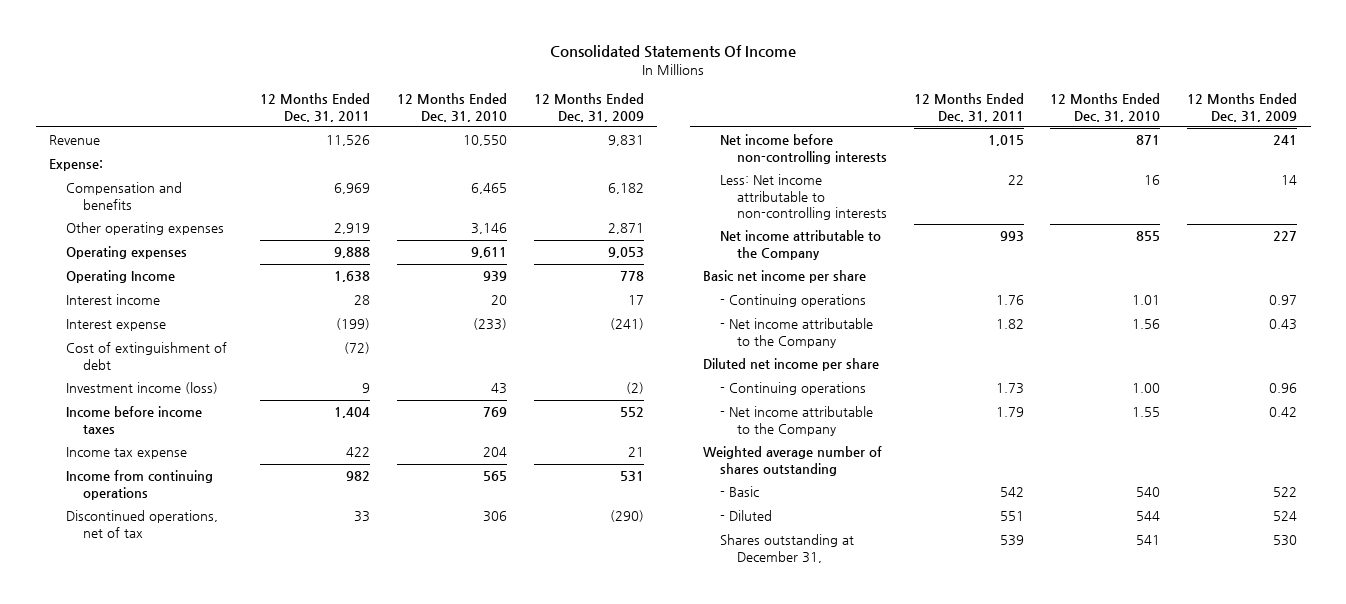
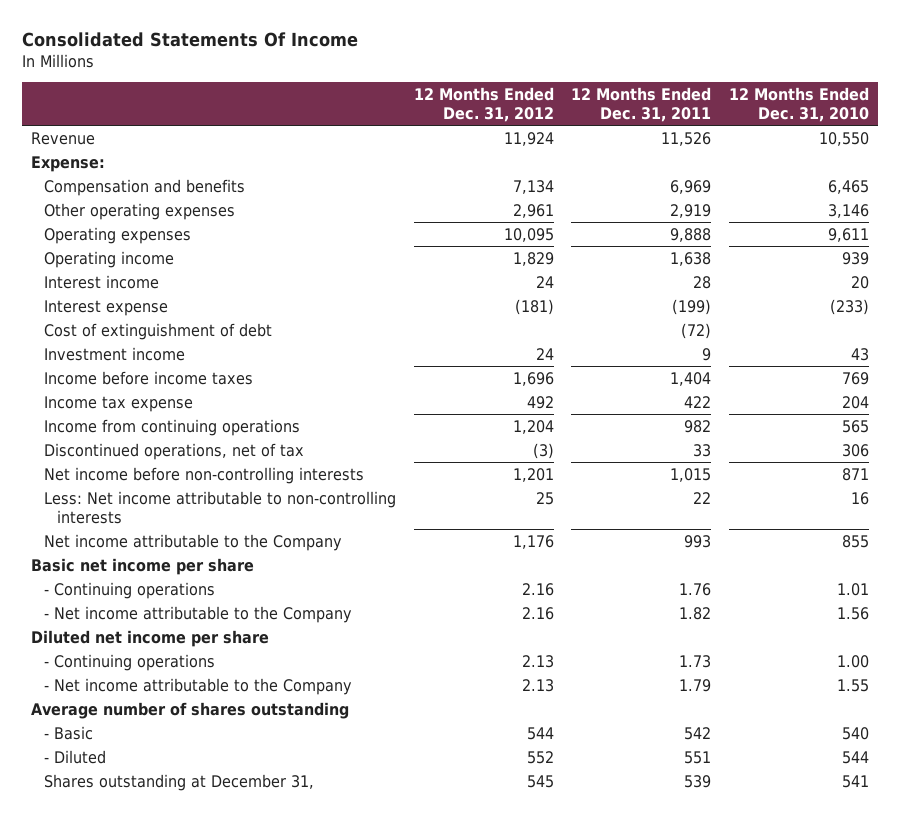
- | 12 Months Ended Dec. 31, 2011 | 12 Months Ended Dec. 31, 2010 | 12 Months Ended Dec. 31, 2009
+ | 12 Months Ended Dec. 31, 2012 | 12 Months Ended Dec. 31, 2011 | 12 Months Ended Dec. 31, 2010
- Operating Income | 1,638 | 939 | 778
+ Operating income | 1,829 | 1,638 | 939
- Investment income (loss) | 9 | 43 | (2)
+ Investment income | 24 | 9 | 43
- Weighted average number of shares outstanding
+ Average number of shares outstanding

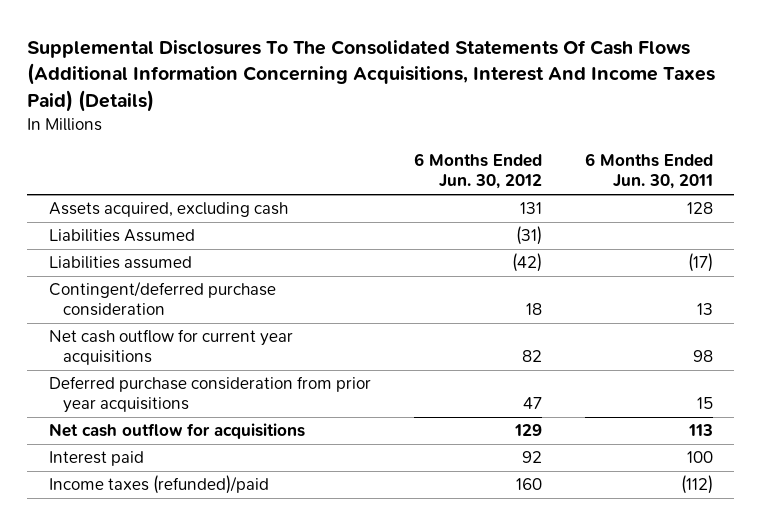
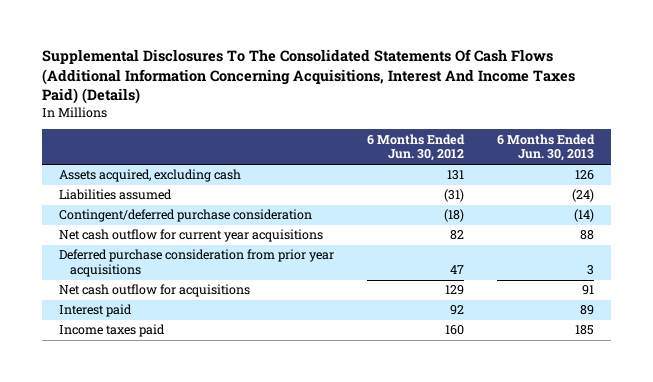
- | 6 Months Ended Jun. 30, 2012 | 6 Months Ended Jun. 30, 2011
+ | 6 Months Ended Jun. 30, 2012 | 6 Months Ended Jun. 30, 2013
- Liabilities Assumed | (31) |
- Liabilities assumed | (42) | (17)
- Contingent/deferred purchase consideration | 18 | 13
+ Liabilities assumed | (31) | (24)
+ Contingent/deferred purchase consideration | (18) | (14)
- Income taxes (refunded)/paid | 160 | (112)
+ Income taxes paid | 160 | 185

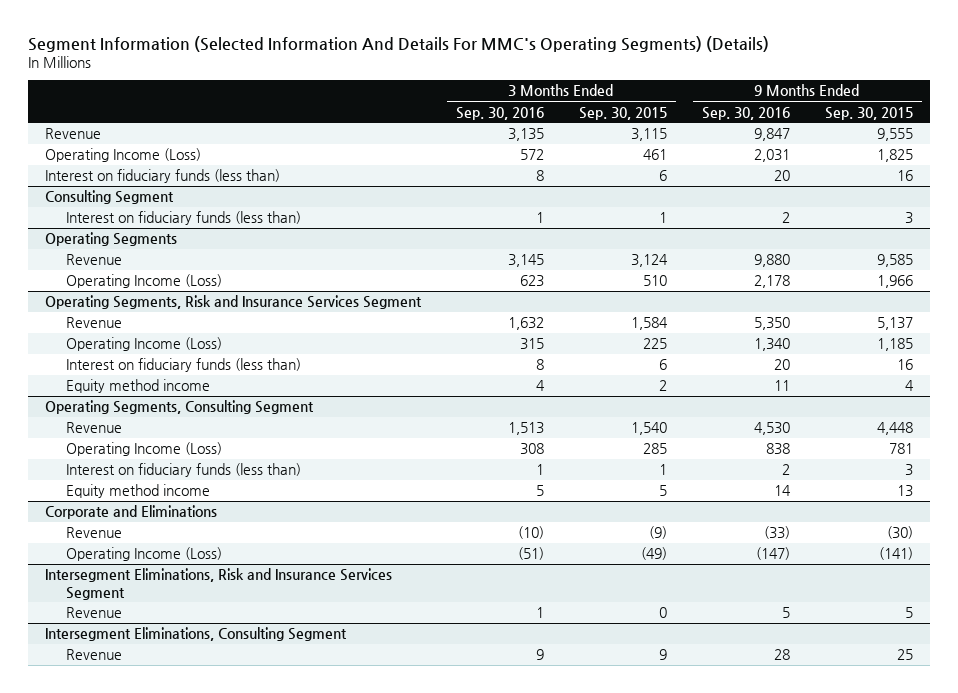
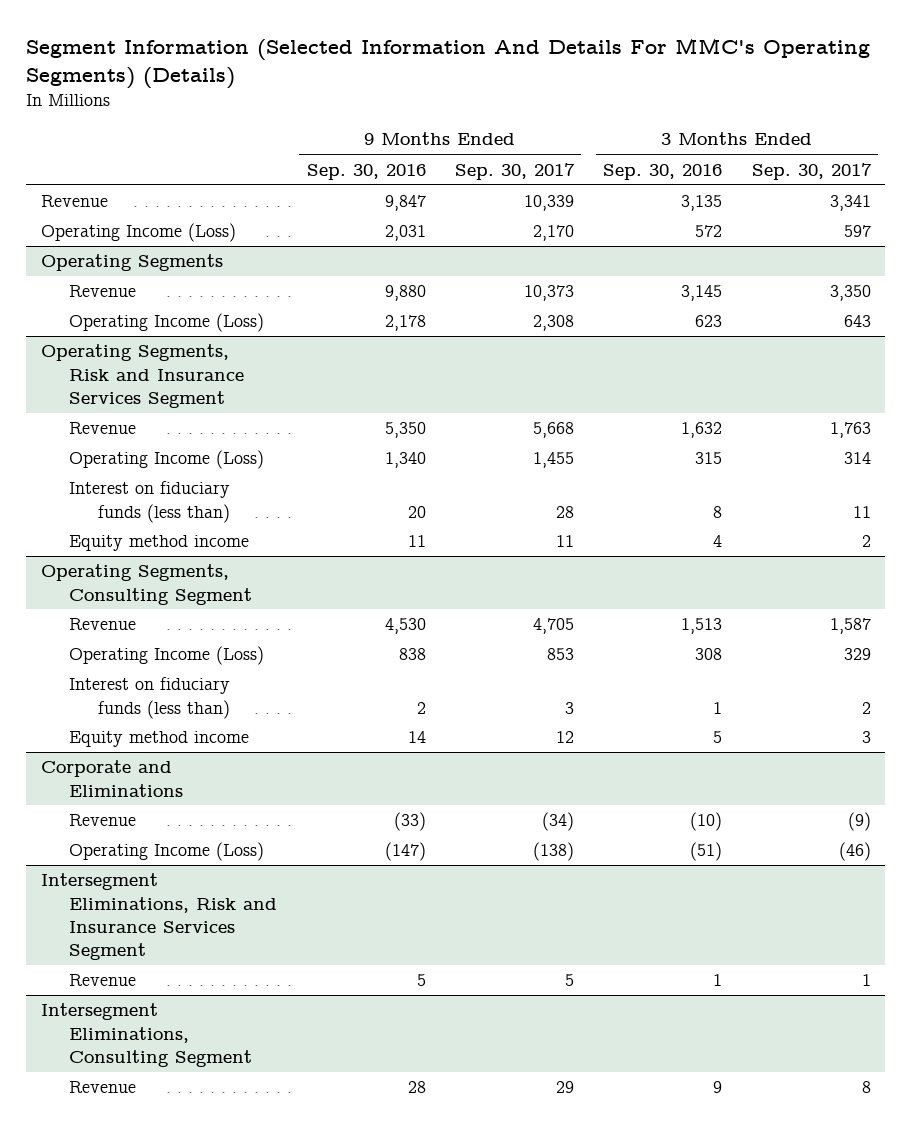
- | 3 Months Ended Sep. 30, 2016 | 3 Months Ended Sep. 30, 2015 | 9 Months Ended Sep. 30, 2016 | 9 Months Ended Sep. 30, 2015
+ | 9 Months Ended Sep. 30, 2016 | 9 Months Ended Sep. 30, 2017 | 3 Months Ended Sep. 30, 2016 | 3 Months Ended Sep. 30, 2017
- Interest on fiduciary funds (less than) | 8 | 6 | 20 | 16
- Consulting Segment
- Interest on fiduciary funds (less than) | 1 | 1 | 2 | 3

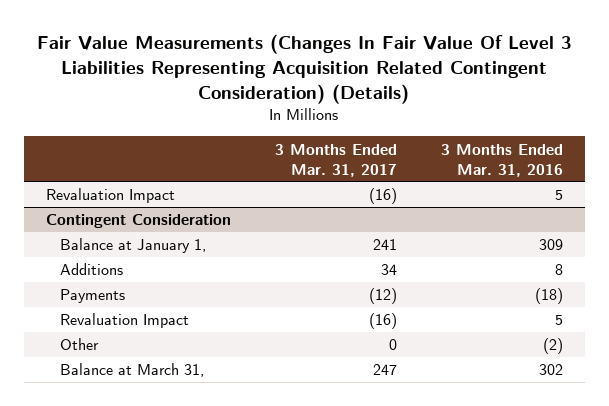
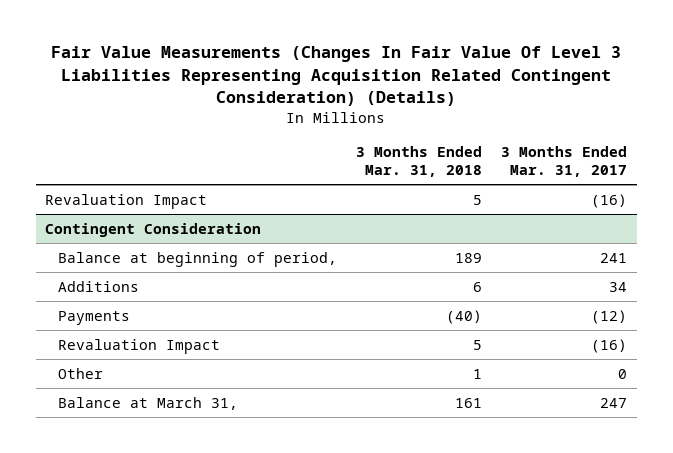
- | 3 Months Ended Mar. 31, 2017 | 3 Months Ended Mar. 31, 2016
+ | 3 Months Ended Mar. 31, 2018 | 3 Months Ended Mar. 31, 2017
@ Contingent Consideration
- Balance at January 1, | 241 | 309
+ Balance at beginning of period, | 189 | 241

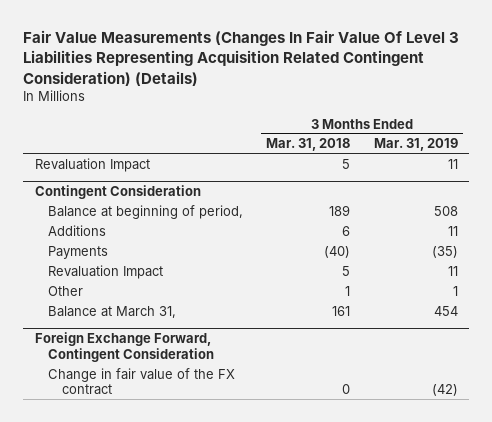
- | 3 Months Ended Mar. 31, 2018 | 3 Months Ended Mar. 31, 2017
+ | 3 Months Ended Mar. 31, 2018 | 3 Months Ended Mar. 31, 2019
+ Foreign Exchange Forward, Contingent Consideration
+ Change in fair value of the FX contract | 0 | (42)

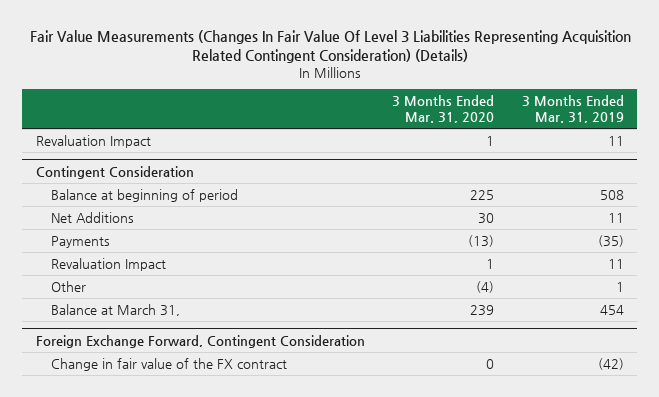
- | 3 Months Ended Mar. 31, 2018 | 3 Months Ended Mar. 31, 2019
+ | 3 Months Ended Mar. 31, 2020 | 3 Months Ended Mar. 31, 2019
@ Contingent Consideration
- Balance at beginning of period, | 189 | 508
- Additions | 6 | 11
+ Balance at beginning of period | 225 | 508
+ Net Additions | 30 | 11

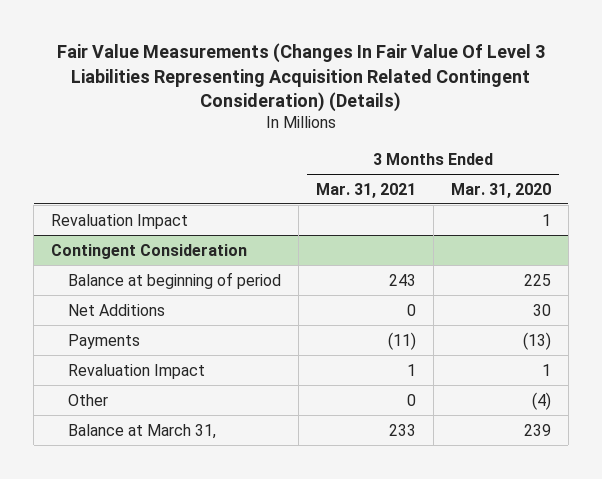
- | 3 Months Ended Mar. 31, 2020 | 3 Months Ended Mar. 31, 2019
+ | 3 Months Ended Mar. 31, 2021 | 3 Months Ended Mar. 31, 2020
- Foreign Exchange Forward, Contingent Consideration
- Change in fair value of the FX contract | 0 | (42)

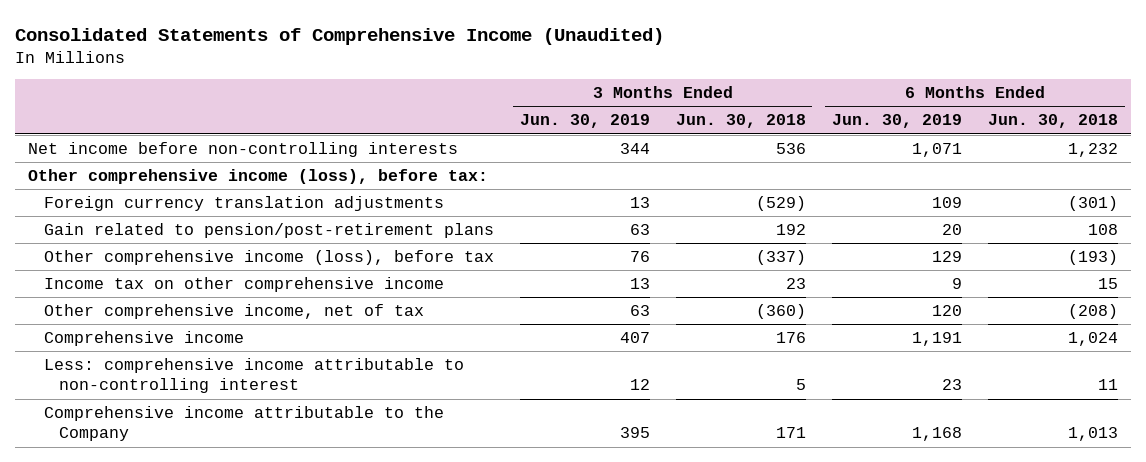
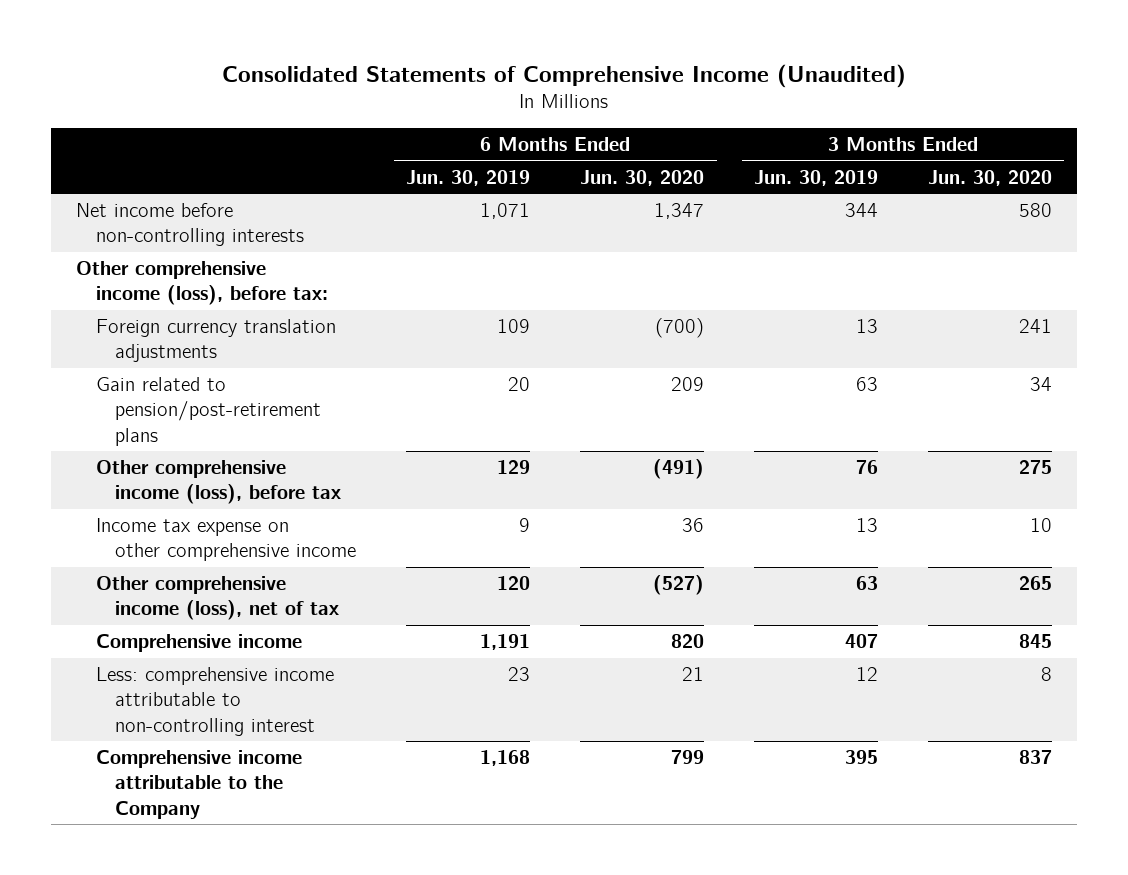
- | 3 Months Ended Jun. 30, 2019 | 3 Months Ended Jun. 30, 2018 | 6 Months Ended Jun. 30, 2019 | 6 Months Ended Jun. 30, 2018
+ | 6 Months Ended Jun. 30, 2019 | 6 Months Ended Jun. 30, 2020 | 3 Months Ended Jun. 30, 2019 | 3 Months Ended Jun. 30, 2020
- Income tax on other comprehensive income | 13 | 23 | 9 | 15
- Other comprehensive income, net of tax | 63 | (360) | 120 | (208)
+ Income tax expense on other comprehensive income | 9 | 36 | 13 | 10
+ Other comprehensive income (loss), net of tax | 120 | (527) | 63 | 265

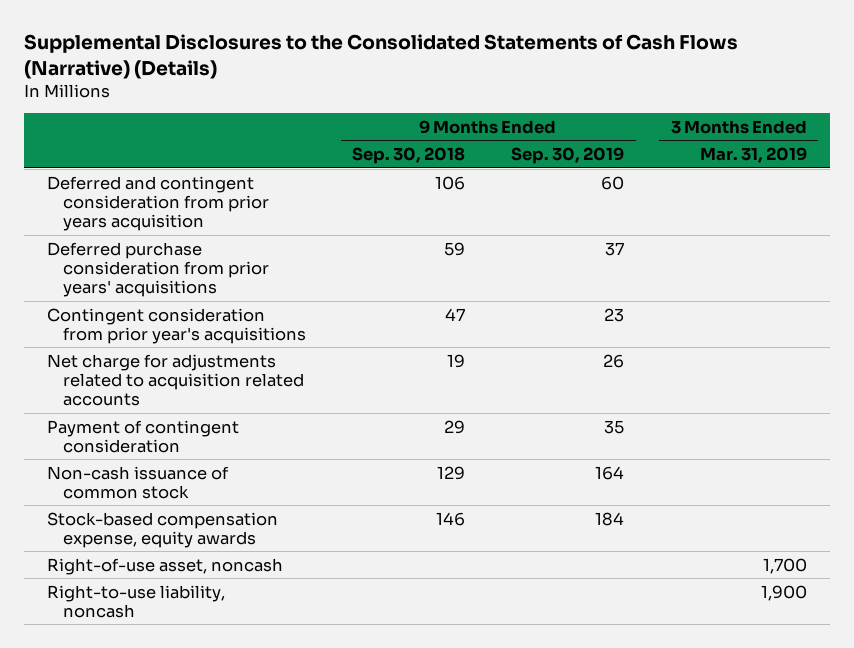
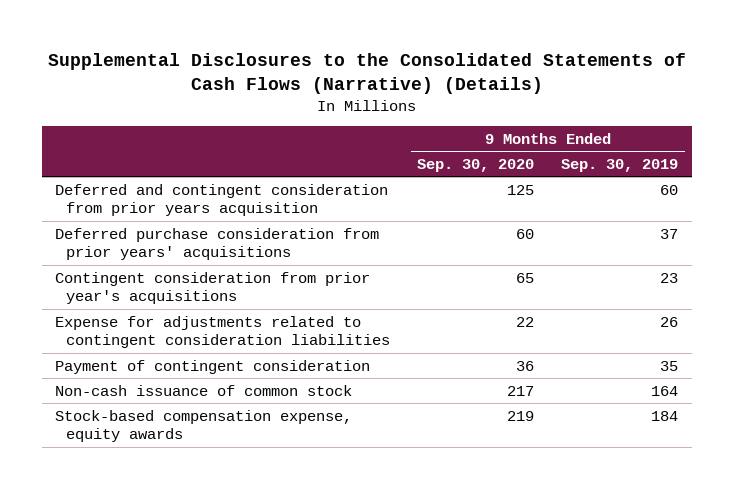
- | 9 Months Ended Sep. 30, 2018 | 9 Months Ended Sep. 30, 2019 | 3 Months Ended Mar. 31, 2019
+ | 9 Months Ended Sep. 30, 2020 | 9 Months Ended Sep. 30, 2019
- Net charge for adjustments related to acquisition related accounts | 19 | 26 |
+ Expense for adjustments related to contingent consideration liabilities | 22 | 26
- Right-of-use asset, noncash | | | 1,700
- Right-to-use liability, noncash | | | 1,900

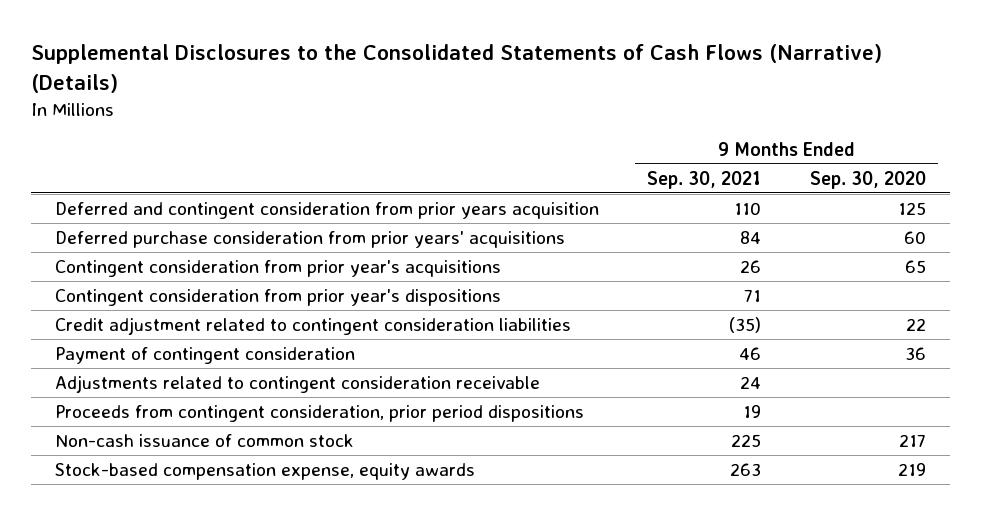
- | 9 Months Ended Sep. 30, 2020 | 9 Months Ended Sep. 30, 2019
+ | 9 Months Ended Sep. 30, 2021 | 9 Months Ended Sep. 30, 2020
- Expense for adjustments related to contingent consideration liabilities | 22 | 26
+ Contingent consideration from prior year's dispositions | 71 |
+ Credit adjustment related to contingent consideration liabilities | (35) | 22
+ Adjustments related to contingent consideration receivable | 24 |
+ Proceeds from contingent consideration, prior period dispositions | 19 |

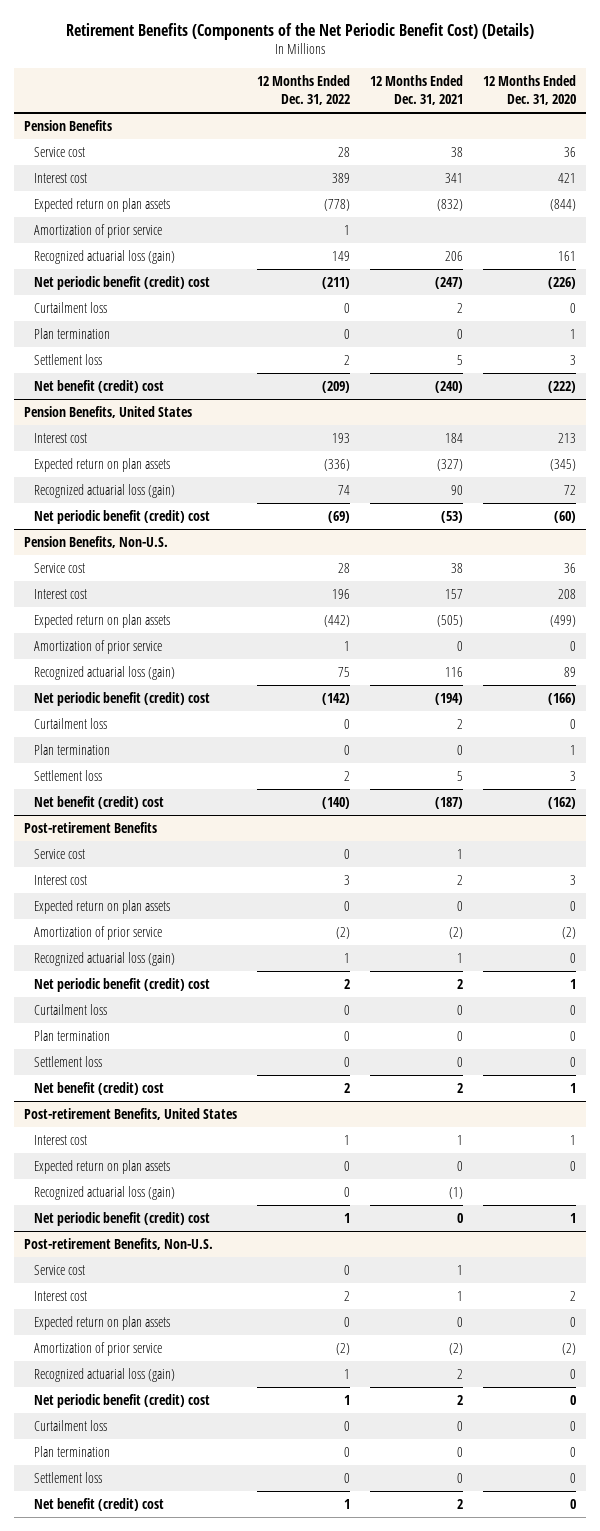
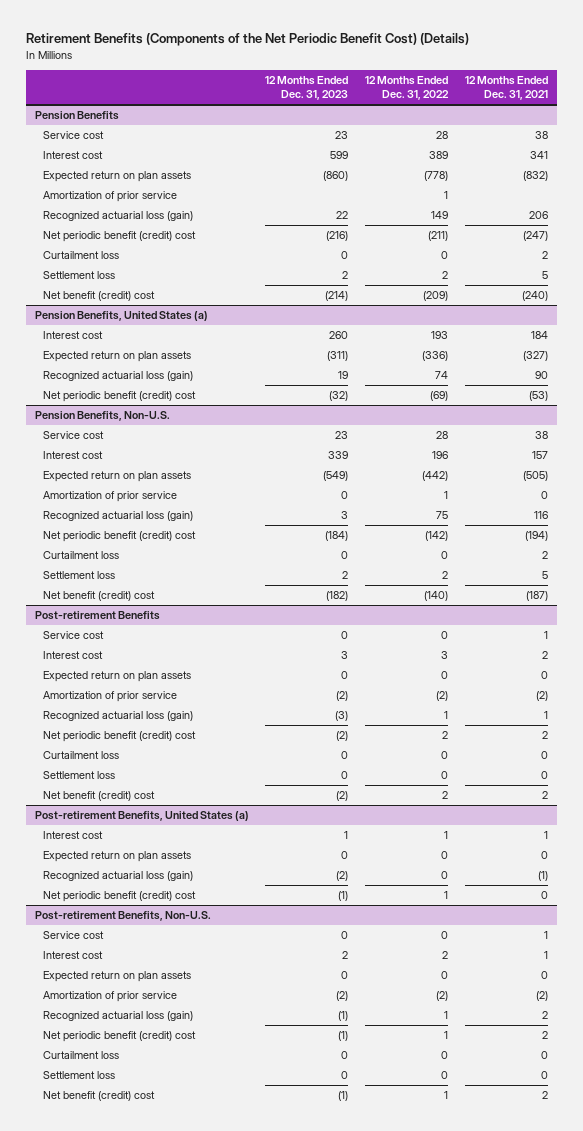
- | 12 Months Ended Dec. 31, 2022 | 12 Months Ended Dec. 31, 2021 | 12 Months Ended Dec. 31, 2020
+ | 12 Months Ended Dec. 31, 2023 | 12 Months Ended Dec. 31, 2022 | 12 Months Ended Dec. 31, 2021
@ Pension Benefits
- Plan termination | 0 | 0 | 1
- Pension Benefits, United States
+ Pension Benefits, United States (a)
@ Pension Benefits, Non-U.S.
- Plan termination | 0 | 0 | 1
@ Post-retirement Benefits
- Plan termination | 0 | 0 | 0
- Post-retirement Benefits, United States
+ Post-retirement Benefits, United States (a)
@ Post-retirement Benefits, Non-U.S.
- Plan termination | 0 | 0 | 0

